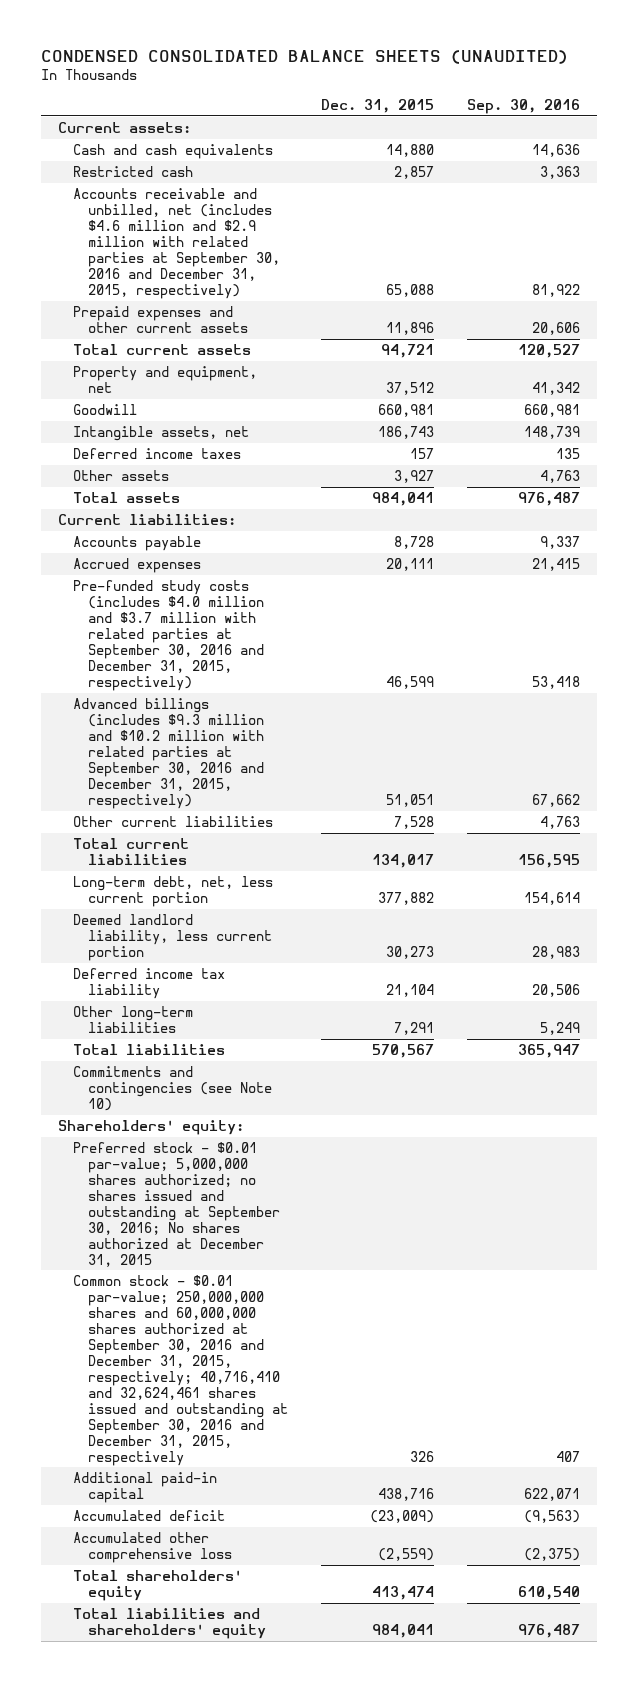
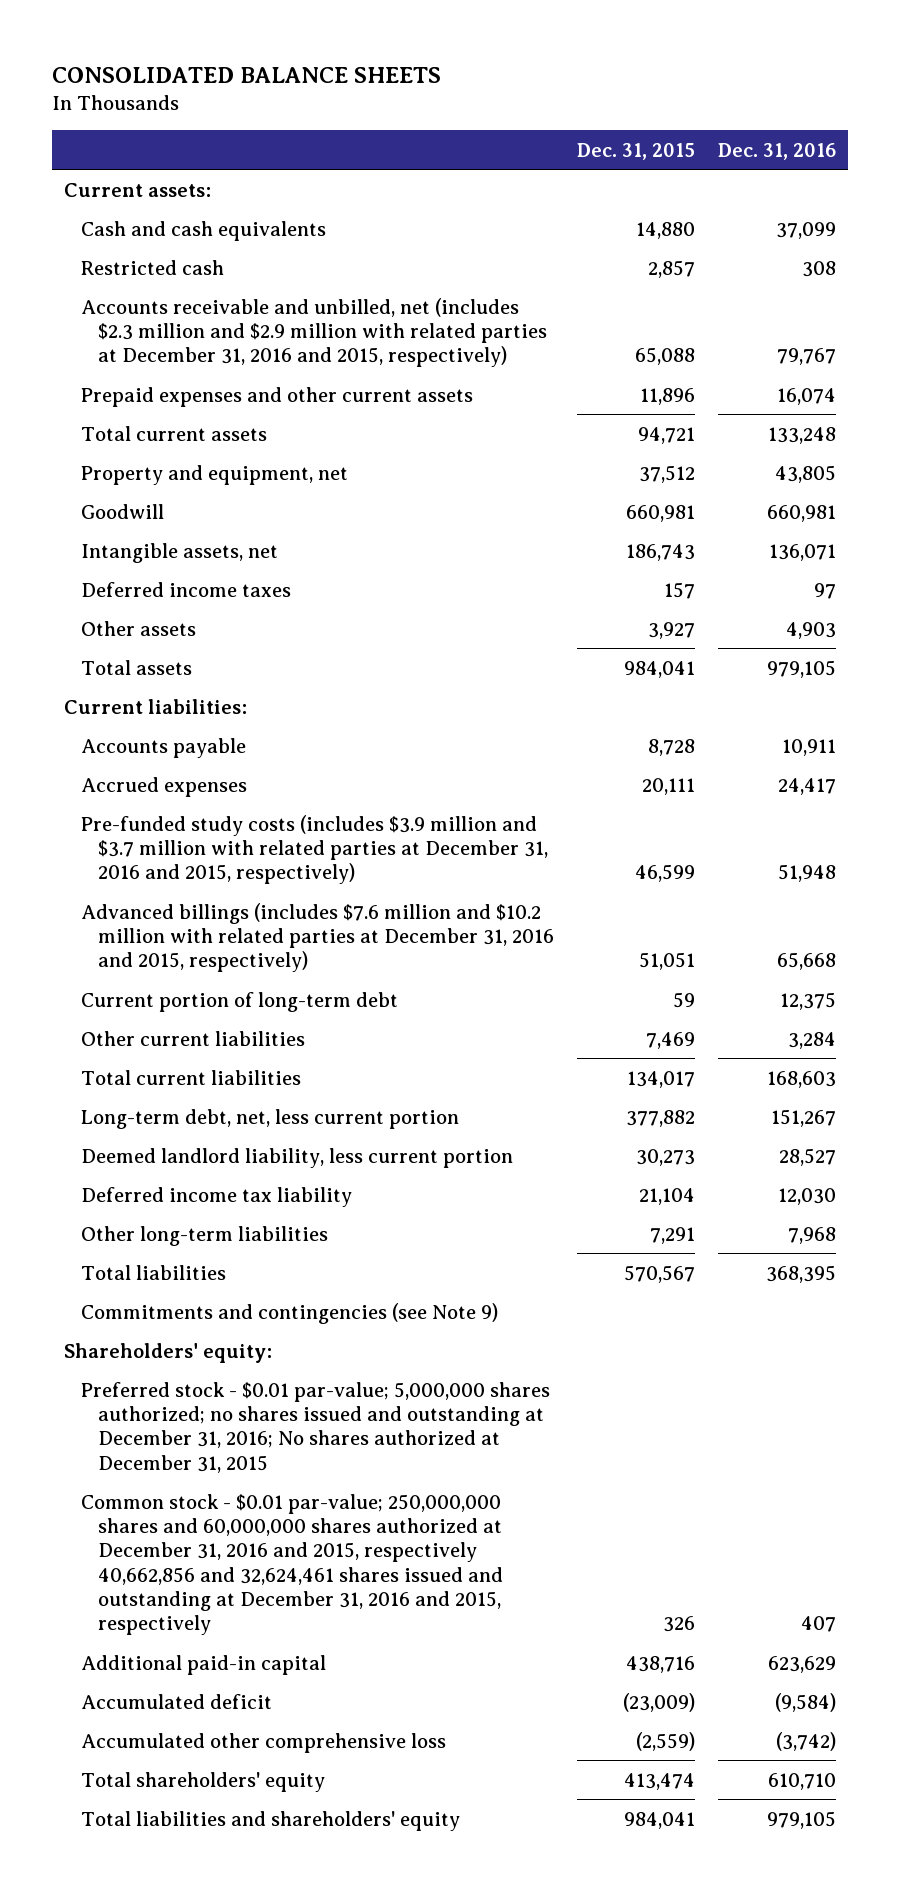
- CONDENSED CONSOLIDATED BALANCE SHEETS (UNAUDITED)
+ CONSOLIDATED BALANCE SHEETS
- | Dec. 31, 2015 | Sep. 30, 2016
+ | Dec. 31, 2015 | Dec. 31, 2016
- Accounts receivable and unbilled, net (includes $4.6 million and $2.9 million with related parties at September 30, 2016 and December 31, 2015, respectively) | 65,088 | 81,922
+ Accounts receivable and unbilled, net (includes $2.3 million and $2.9 million with related parties at December 31, 2016 and 2015, respectively) | 65,088 | 79,767
- Pre-funded study costs (includes $4.0 million and $3.7 million with related parties at September 30, 2016 and December 31, 2015, respectively) | 46,599 | 53,418
- Advanced billings (includes $9.3 million and $10.2 million with related parties at September 30, 2016 and December 31, 2015, respectively) | 51,051 | 67,662
- Other current liabilities | 7,528 | 4,763
+ Pre-funded study costs (includes $3.9 million and $3.7 million with related parties at December 31, 2016 and 2015, respectively) | 46,599 | 51,948
+ Advanced billings (includes $7.6 million and $10.2 million with related parties at December 31, 2016 and 2015, respectively) | 51,051 | 65,668
+ Current portion of long-term debt | 59 | 12,375
+ Other current liabilities | 7,469 | 3,284
- Commitments and contingencies (see Note 10)
+ Commitments and contingencies (see Note 9)
- Preferred stock - $0.01 par-value; 5,000,000 shares authorized; no shares issued and outstanding at September 30, 2016; No shares authorized at December 31, 2015
- Common stock - $0.01 par-value; 250,000,000 shares and 60,000,000 shares authorized at September 30, 2016 and December 31, 2015, respectively; 40,716,410 and 32,624,461 shares issued and outstanding at September 30, 2016 and December 31, 2015, respectively | 326 | 407
+ Preferred stock - $0.01 par-value; 5,000,000 shares authorized; no shares issued and outstanding at December 31, 2016; No shares authorized at December 31, 2015
+ Common stock - $0.01 par-value; 250,000,000 shares and 60,000,000 shares authorized at December 31, 2016 and 2015, respectively 40,662,856 and 32,624,461 shares issued and outstanding at December 31, 2016 and 2015, respectively | 326 | 407

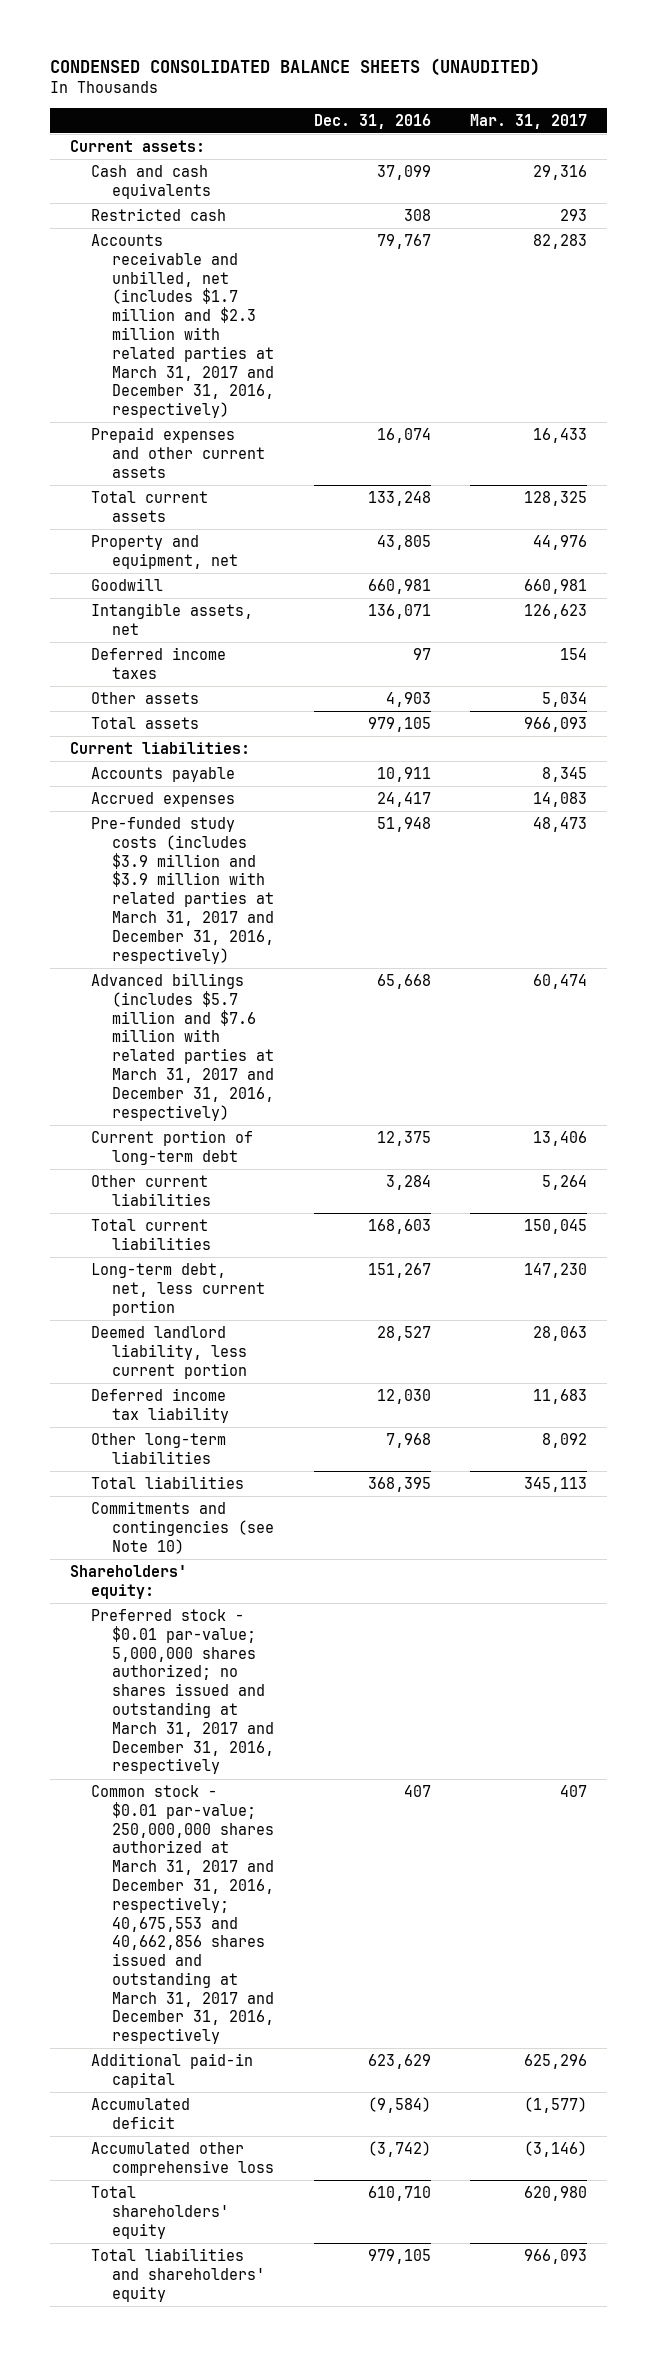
- CONSOLIDATED BALANCE SHEETS
+ CONDENSED CONSOLIDATED BALANCE SHEETS (UNAUDITED)
- | Dec. 31, 2015 | Dec. 31, 2016
+ | Dec. 31, 2016 | Mar. 31, 2017
- Accounts receivable and unbilled, net (includes $2.3 million and $2.9 million with related parties at December 31, 2016 and 2015, respectively) | 65,088 | 79,767
+ Accounts receivable and unbilled, net (includes $1.7 million and $2.3 million with related parties at March 31, 2017 and December 31, 2016, respectively) | 79,767 | 82,283
- Pre-funded study costs (includes $3.9 million and $3.7 million with related parties at December 31, 2016 and 2015, respectively) | 46,599 | 51,948
- Advanced billings (includes $7.6 million and $10.2 million with related parties at December 31, 2016 and 2015, respectively) | 51,051 | 65,668
+ Pre-funded study costs (includes $3.9 million and $3.9 million with related parties at March 31, 2017 and December 31, 2016, respectively) | 51,948 | 48,473
+ Advanced billings (includes $5.7 million and $7.6 million with related parties at March 31, 2017 and December 31, 2016, respectively) | 65,668 | 60,474
- Commitments and contingencies (see Note 9)
+ Commitments and contingencies (see Note 10)
- Preferred stock - $0.01 par-value; 5,000,000 shares authorized; no shares issued and outstanding at December 31, 2016; No shares authorized at December 31, 2015
- Common stock - $0.01 par-value; 250,000,000 shares and 60,000,000 shares authorized at December 31, 2016 and 2015, respectively 40,662,856 and 32,624,461 shares issued and outstanding at December 31, 2016 and 2015, respectively | 326 | 407
+ Preferred stock - $0.01 par-value; 5,000,000 shares authorized; no shares issued and outstanding at March 31, 2017 and December 31, 2016, respectively
+ Common stock - $0.01 par-value; 250,000,000 shares authorized at March 31, 2017 and December 31, 2016, respectively; 40,675,553 and 40,662,856 shares issued and outstanding at March 31, 2017 and December 31, 2016, respectively | 407 | 407

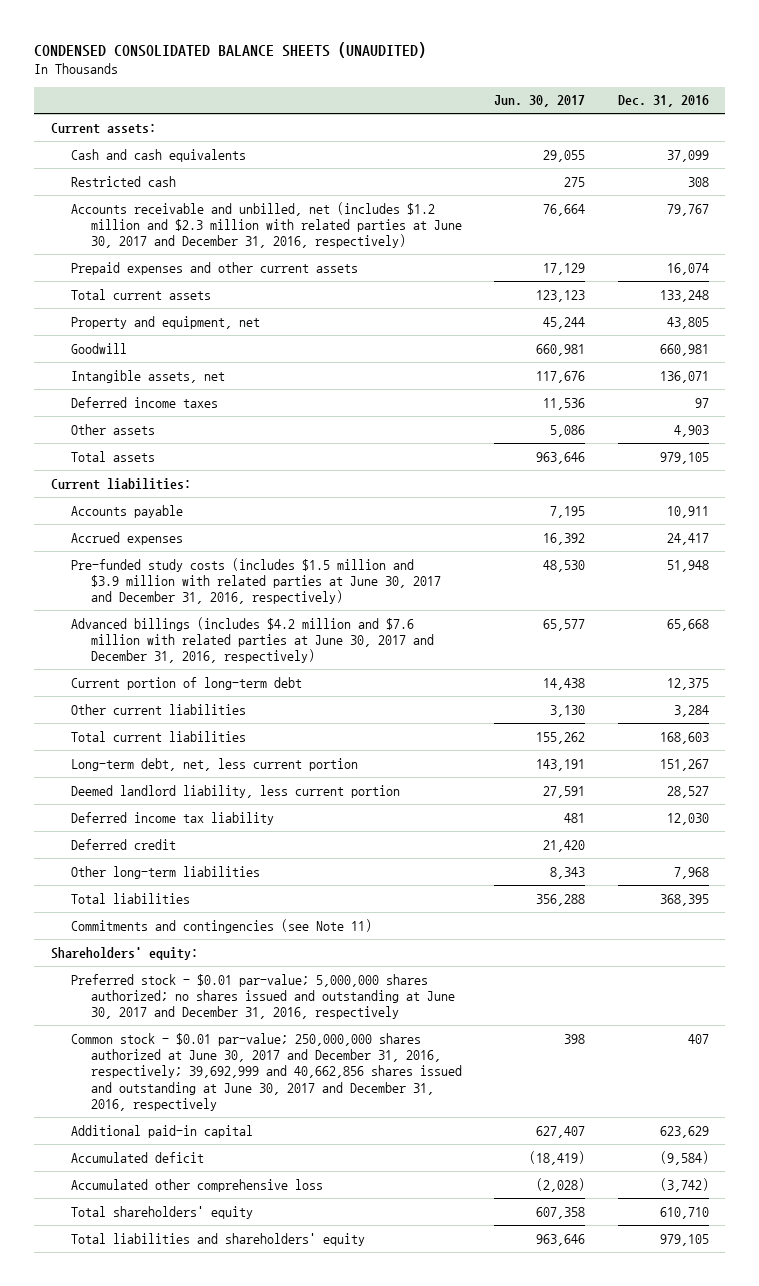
- | Dec. 31, 2016 | Mar. 31, 2017
+ | Jun. 30, 2017 | Dec. 31, 2016
- Accounts receivable and unbilled, net (includes $1.7 million and $2.3 million with related parties at March 31, 2017 and December 31, 2016, respectively) | 79,767 | 82,283
+ Accounts receivable and unbilled, net (includes $1.2 million and $2.3 million with related parties at June 30, 2017 and December 31, 2016, respectively) | 76,664 | 79,767
- Pre-funded study costs (includes $3.9 million and $3.9 million with related parties at March 31, 2017 and December 31, 2016, respectively) | 51,948 | 48,473
- Advanced billings (includes $5.7 million and $7.6 million with related parties at March 31, 2017 and December 31, 2016, respectively) | 65,668 | 60,474
+ Pre-funded study costs (includes $1.5 million and $3.9 million with related parties at June 30, 2017 and December 31, 2016, respectively) | 48,530 | 51,948
+ Advanced billings (includes $4.2 million and $7.6 million with related parties at June 30, 2017 and December 31, 2016, respectively) | 65,577 | 65,668
+ Deferred credit | 21,420 |
- Commitments and contingencies (see Note 10)
+ Commitments and contingencies (see Note 11)
- Preferred stock - $0.01 par-value; 5,000,000 shares authorized; no shares issued and outstanding at March 31, 2017 and December 31, 2016, respectively
- Common stock - $0.01 par-value; 250,000,000 shares authorized at March 31, 2017 and December 31, 2016, respectively; 40,675,553 and 40,662,856 shares issued and outstanding at March 31, 2017 and December 31, 2016, respectively | 407 | 407
+ Preferred stock - $0.01 par-value; 5,000,000 shares authorized; no shares issued and outstanding at June 30, 2017 and December 31, 2016, respectively
+ Common stock - $0.01 par-value; 250,000,000 shares authorized at June 30, 2017 and December 31, 2016, respectively; 39,692,999 and 40,662,856 shares issued and outstanding at June 30, 2017 and December 31, 2016, respectively | 398 | 407

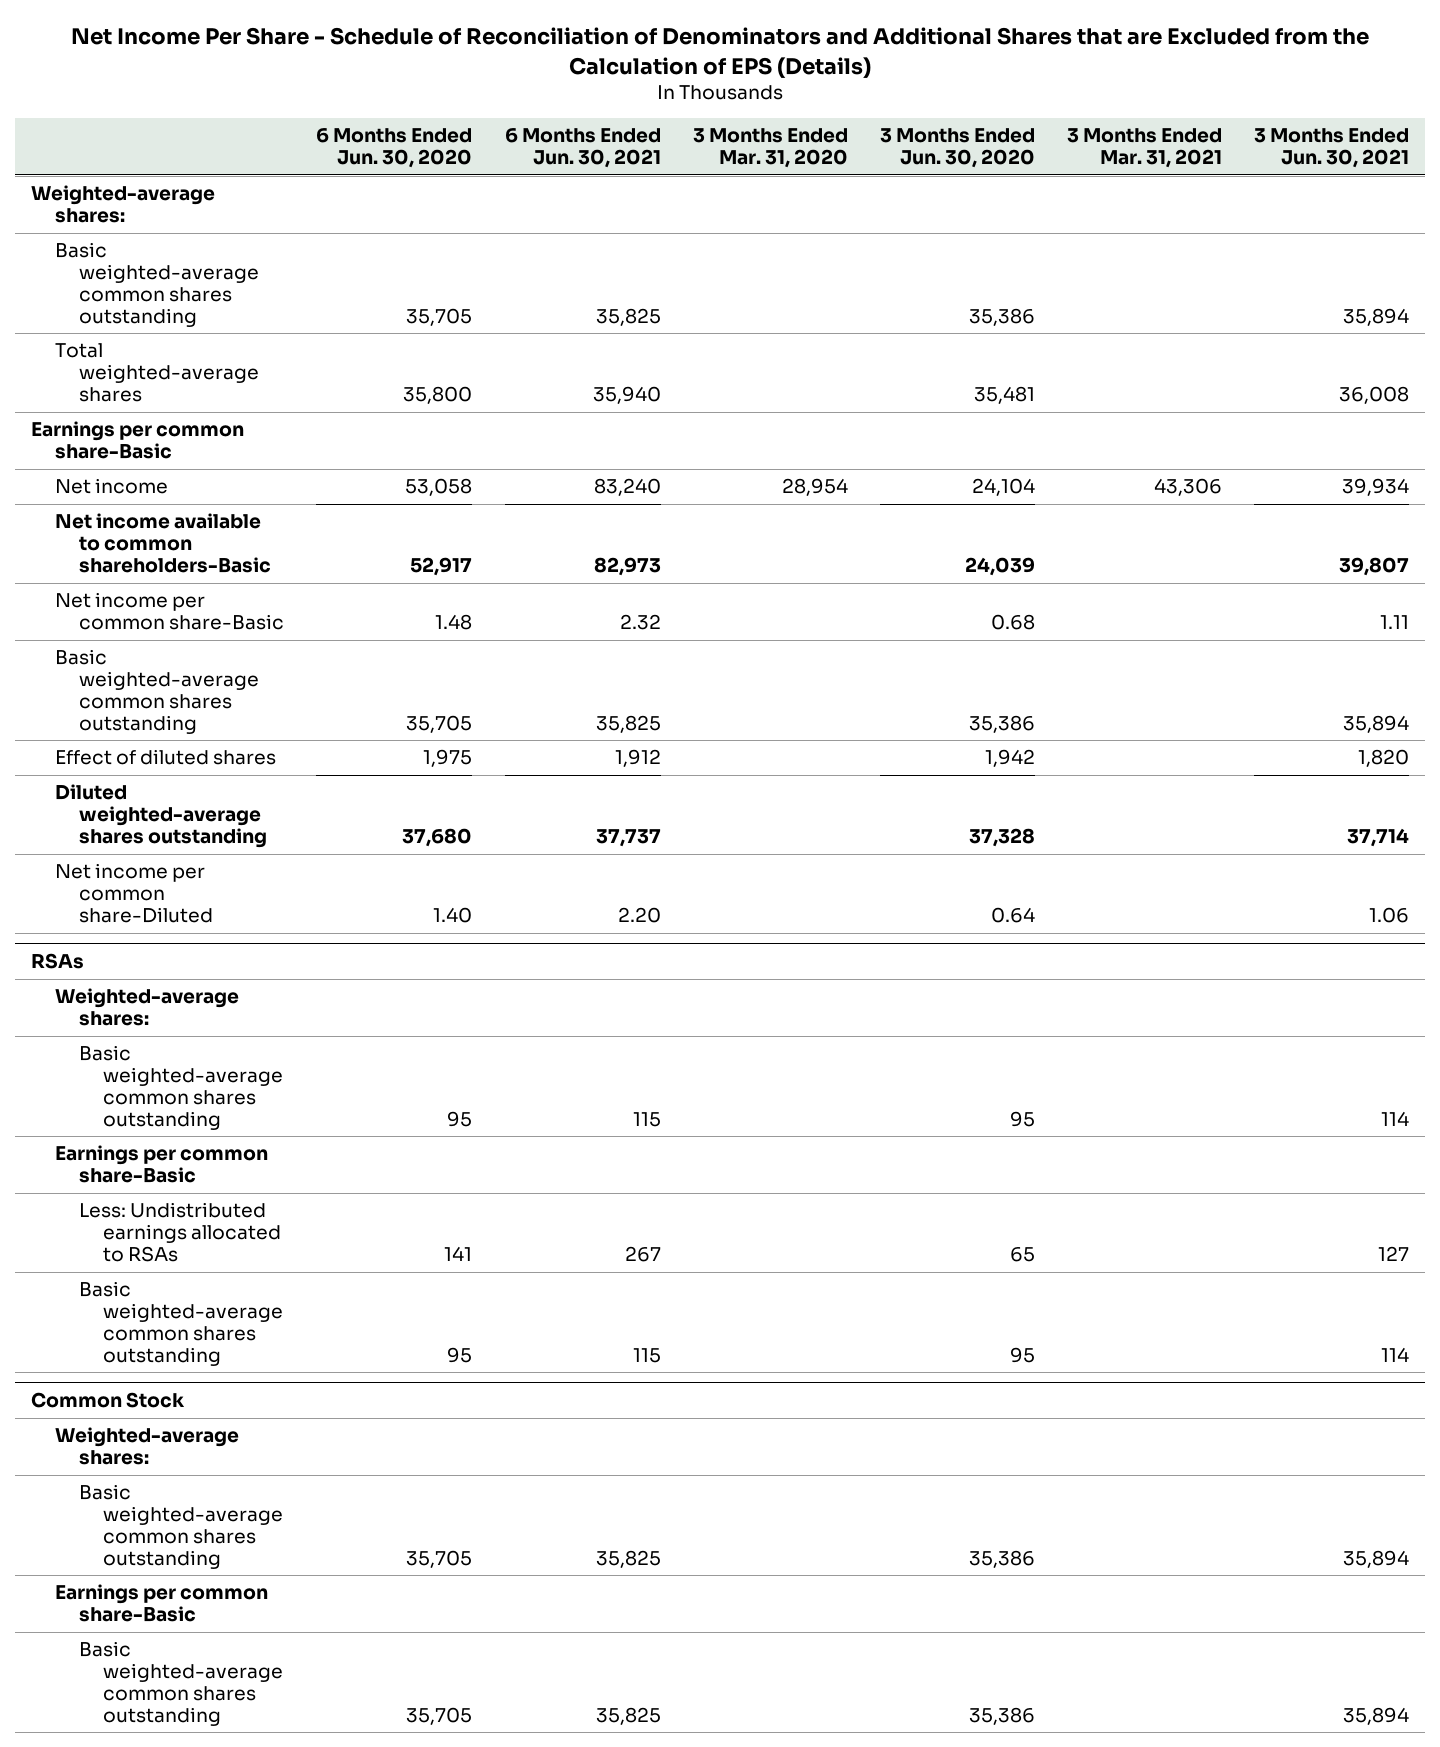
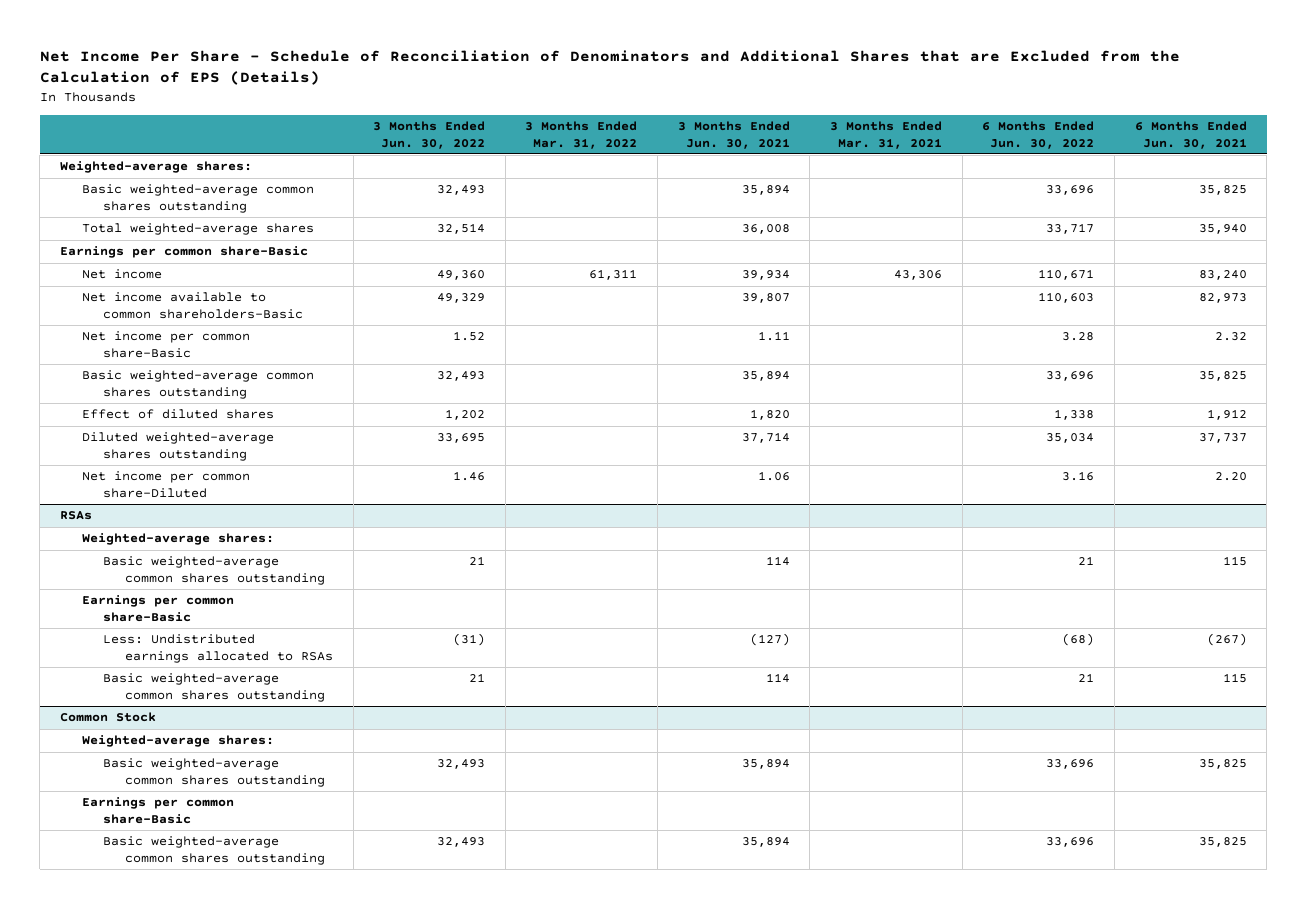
- | 6 Months Ended Jun. 30, 2020 | 6 Months Ended Jun. 30, 2021 | 3 Months Ended Mar. 31, 2020 | 3 Months Ended Jun. 30, 2020 | 3 Months Ended Mar. 31, 2021 | 3 Months Ended Jun. 30, 2021
+ | 3 Months Ended Jun. 30, 2022 | 3 Months Ended Mar. 31, 2022 | 3 Months Ended Jun. 30, 2021 | 3 Months Ended Mar. 31, 2021 | 6 Months Ended Jun. 30, 2022 | 6 Months Ended Jun. 30, 2021
@ RSAs
- Less: Undistributed earnings allocated to RSAs | 141 | 267 | | 65 | | 127
+ Less: Undistributed earnings allocated to RSAs | (31) | | (127) | | (68) | (267)

